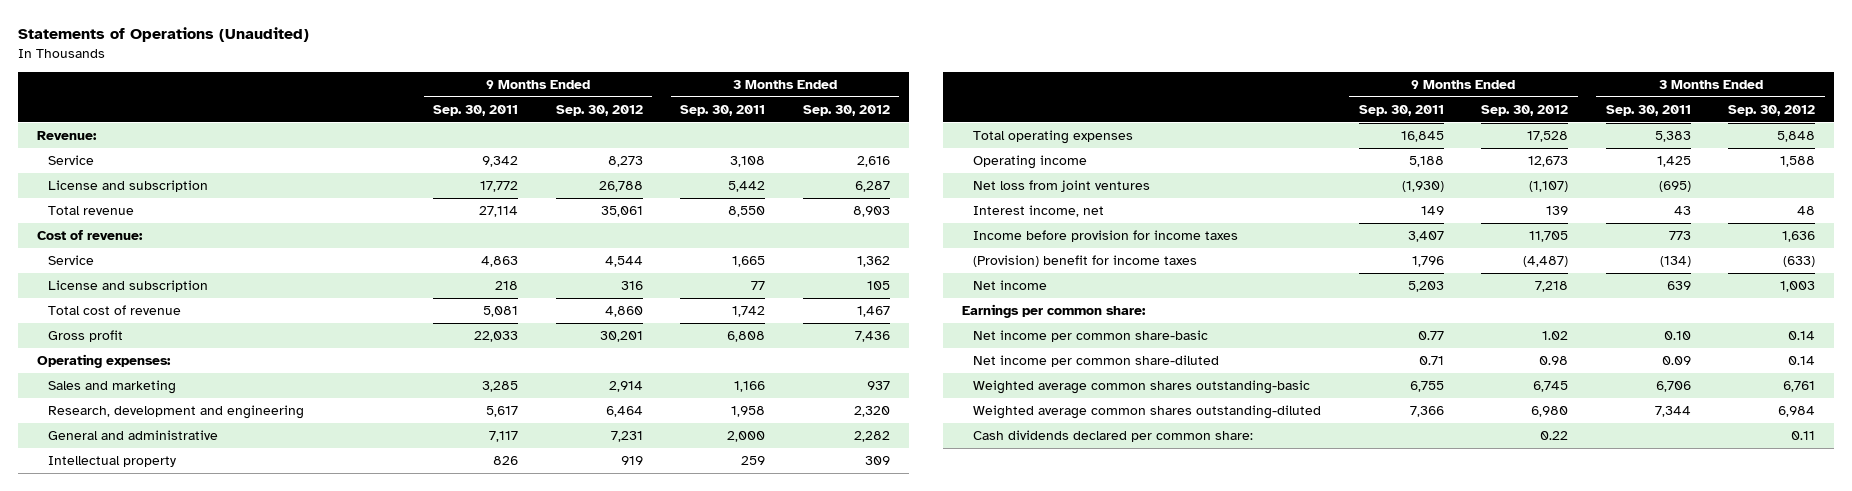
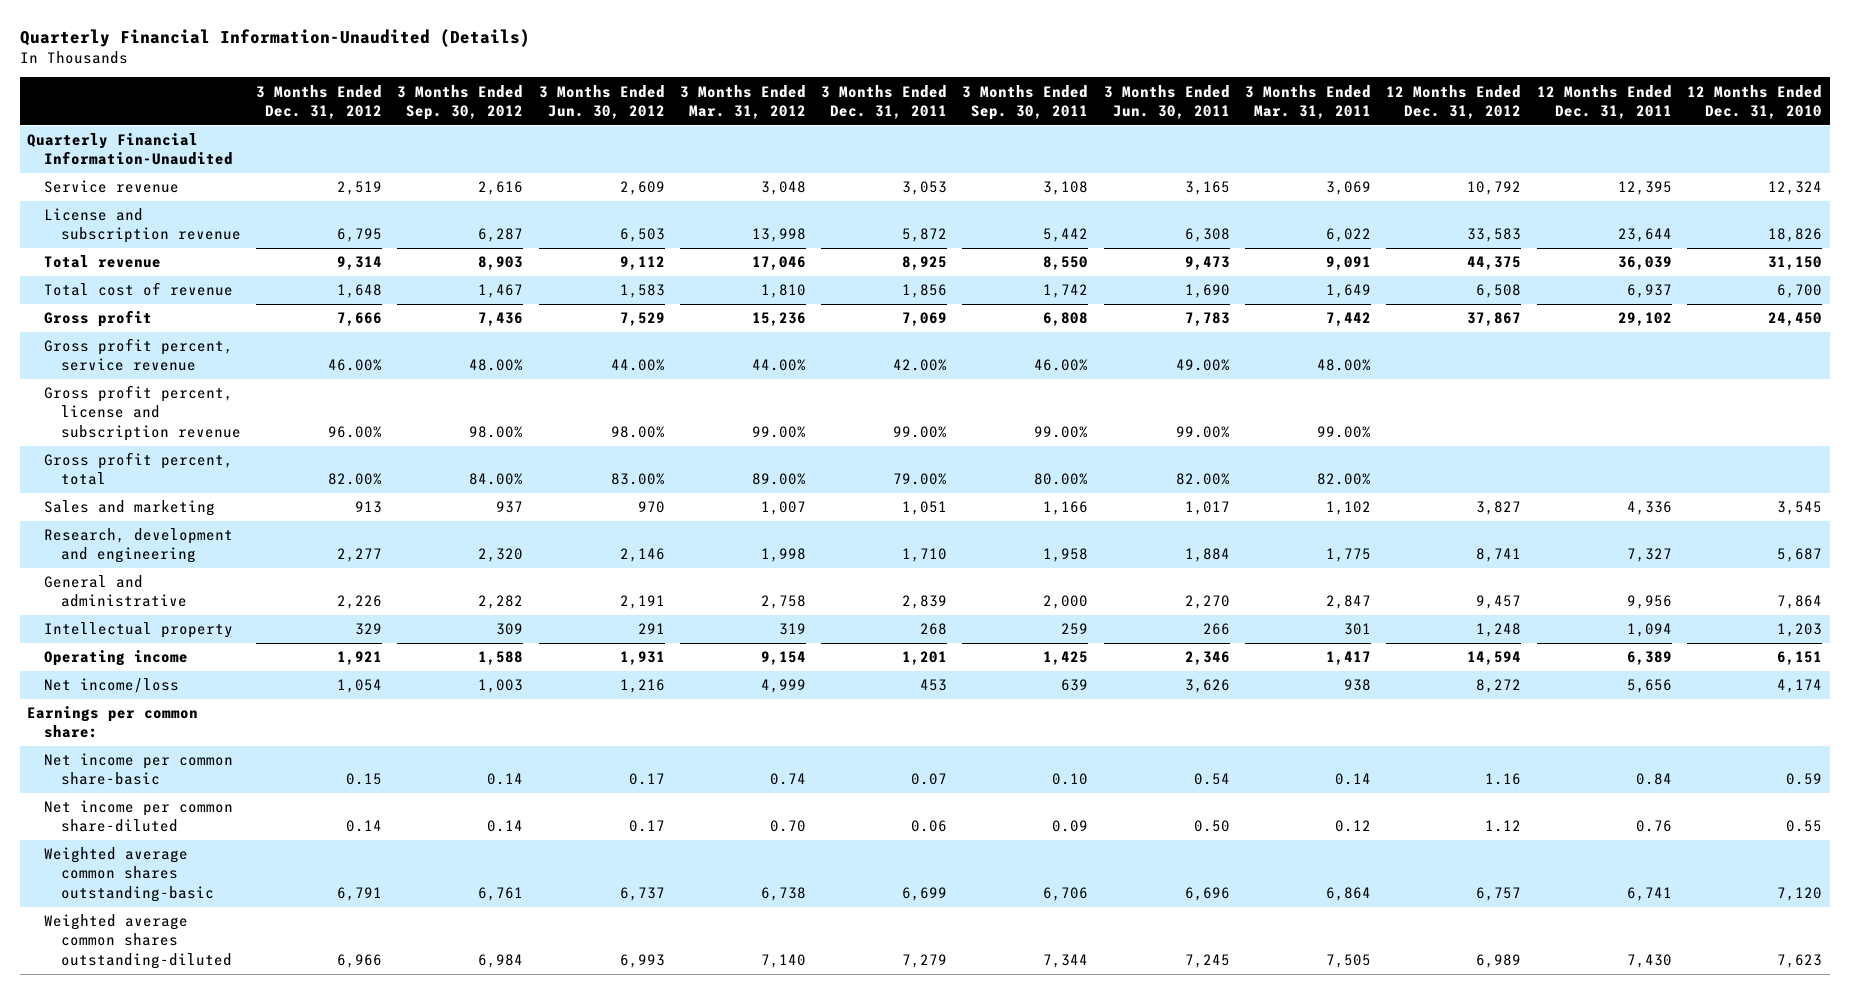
- Statements of Operations (Unaudited)
+ Quarterly Financial Information-Unaudited (Details)
- | 9 Months Ended Sep. 30, 2011 | 9 Months Ended Sep. 30, 2012 | 3 Months Ended Sep. 30, 2011 | 3 Months Ended Sep. 30, 2012
+ | 3 Months Ended Dec. 31, 2012 | 3 Months Ended Sep. 30, 2012 | 3 Months Ended Jun. 30, 2012 | 3 Months Ended Mar. 31, 2012 | 3 Months Ended Dec. 31, 2011 | 3 Months Ended Sep. 30, 2011 | 3 Months Ended Jun. 30, 2011 | 3 Months Ended Mar. 31, 2011 | 12 Months Ended Dec. 31, 2012 | 12 Months Ended Dec. 31, 2011 | 12 Months Ended Dec. 31, 2010
- Revenue:
- Service | 9,342 | 8,273 | 3,108 | 2,616
- License and subscription | 17,772 | 26,788 | 5,442 | 6,287
+ Quarterly Financial Information-Unaudited
+ Service revenue | 2,519 | 2,616 | 2,609 | 3,048 | 3,053 | 3,108 | 3,165 | 3,069 | 10,792 | 12,395 | 12,324
+ License and subscription revenue | 6,795 | 6,287 | 6,503 | 13,998 | 5,872 | 5,442 | 6,308 | 6,022 | 33,583 | 23,644 | 18,826
- Cost of revenue:
- Service | 4,863 | 4,544 | 1,665 | 1,362
- License and subscription | 218 | 316 | 77 | 105
- Operating expenses:
+ Gross profit percent, service revenue | 46.00% | 48.00% | 44.00% | 44.00% | 42.00% | 46.00% | 49.00% | 48.00% | | |
+ Gross profit percent, license and subscription revenue | 96.00% | 98.00% | 98.00% | 99.00% | 99.00% | 99.00% | 99.00% | 99.00% | | |
+ Gross profit percent, total | 82.00% | 84.00% | 83.00% | 89.00% | 79.00% | 80.00% | 82.00% | 82.00% | | |
- Total operating expenses | 16,845 | 17,528 | 5,383 | 5,848
- Net loss from joint ventures | (1,930) | (1,107) | (695) |
- Interest income, net | 149 | 139 | 43 | 48
- Income before provision for income taxes | 3,407 | 11,705 | 773 | 1,636
- (Provision) benefit for income taxes | 1,796 | (4,487) | (134) | (633)
- Net income | 5,203 | 7,218 | 639 | 1,003
+ Net income/loss | 1,054 | 1,003 | 1,216 | 4,999 | 453 | 639 | 3,626 | 938 | 8,272 | 5,656 | 4,174
- Cash dividends declared per common share: | | 0.22 | | 0.11

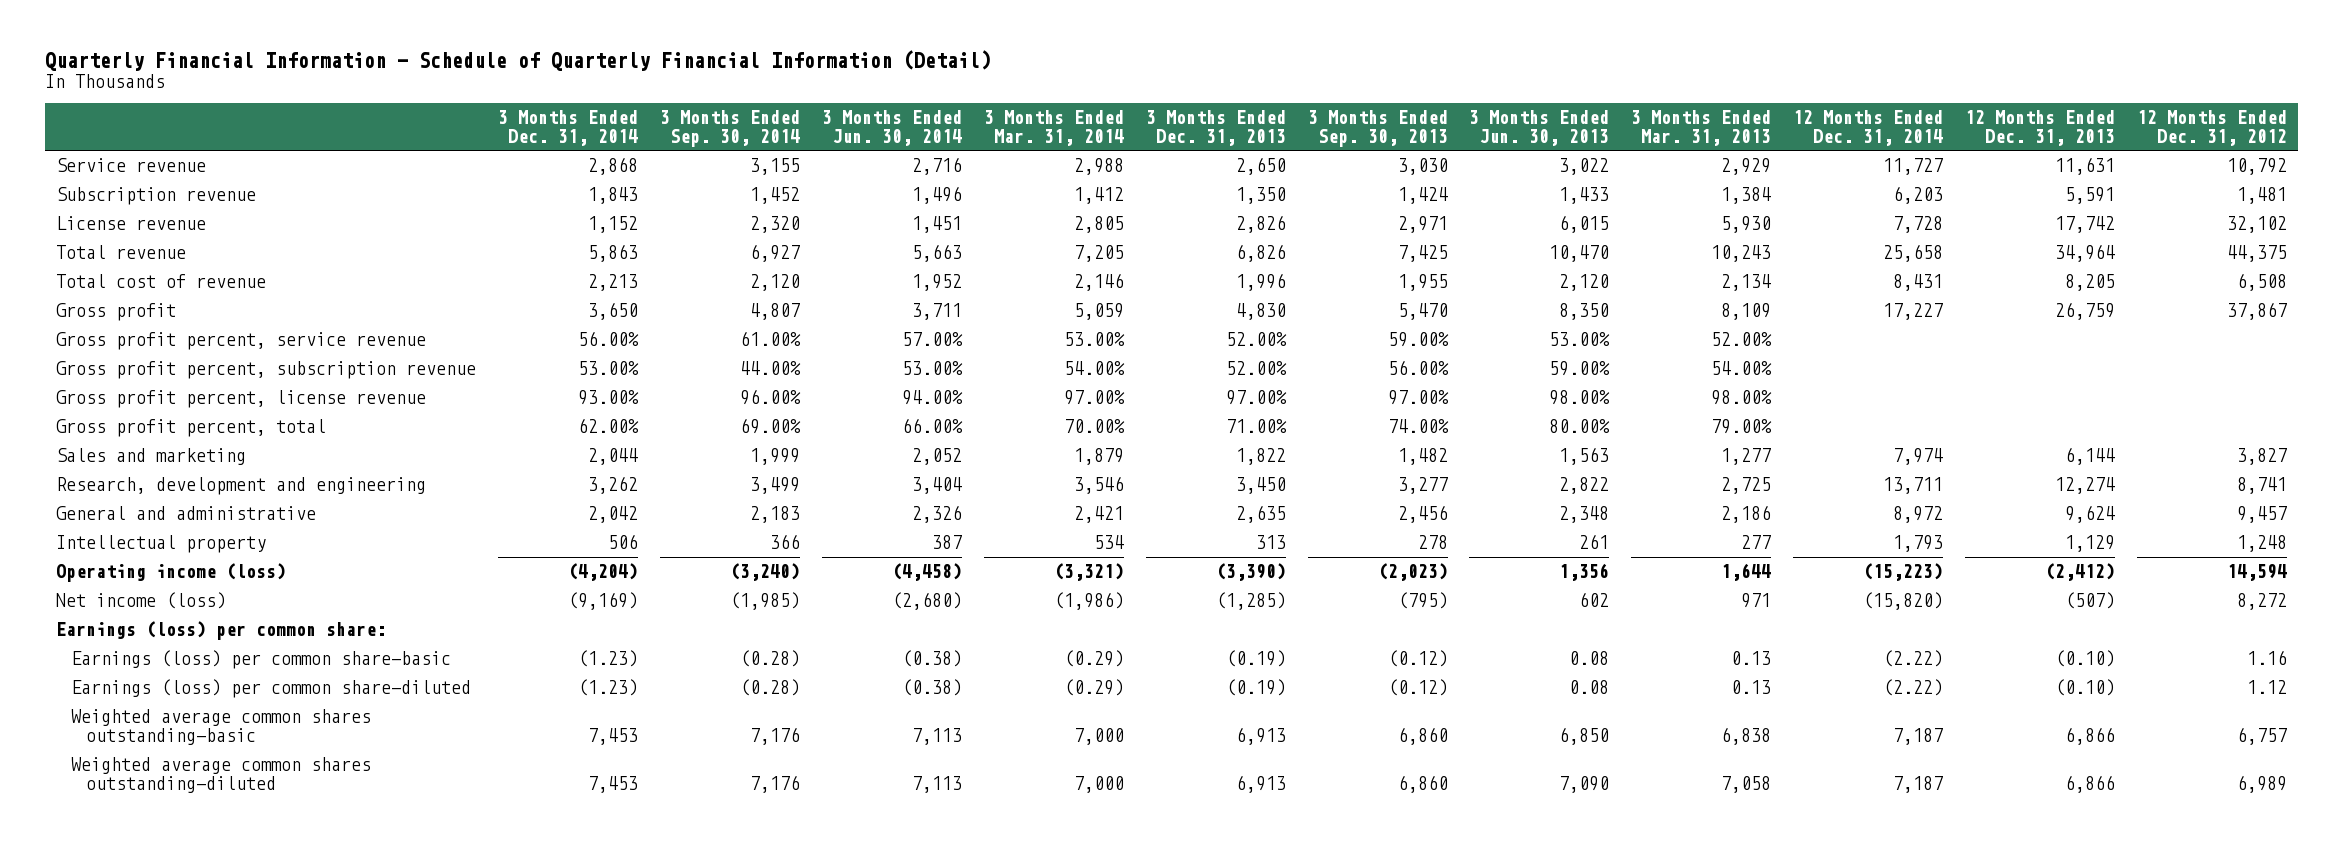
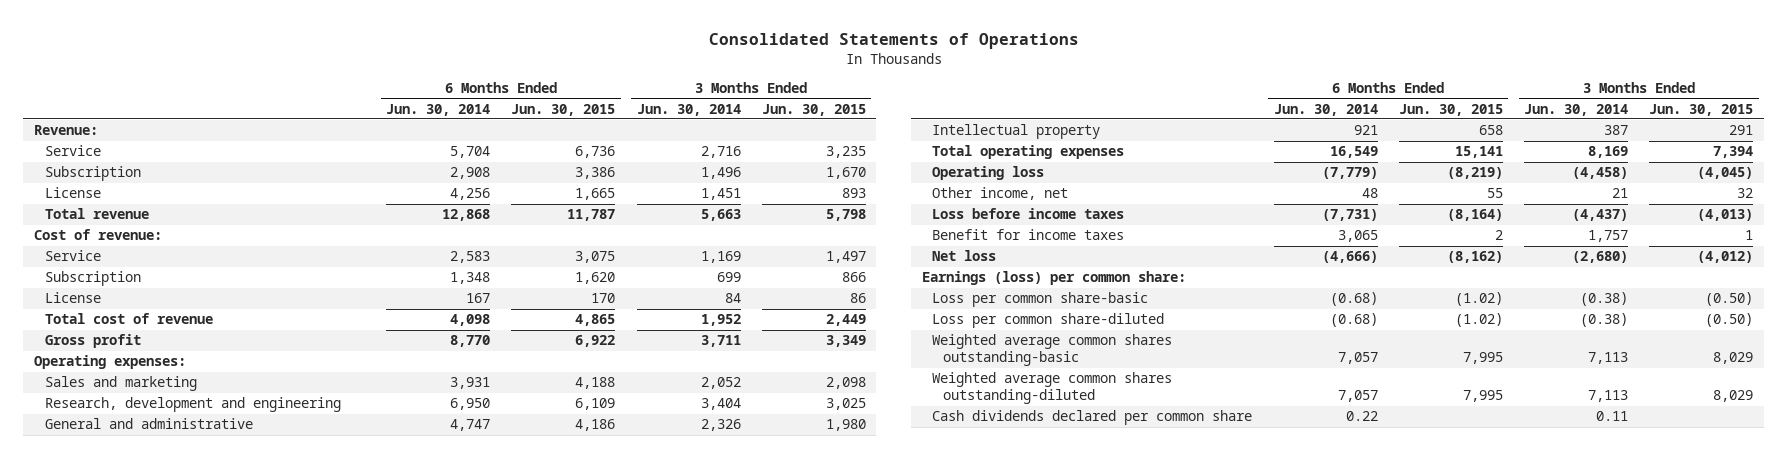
- Quarterly Financial Information - Schedule of Quarterly Financial Information (Detail)
+ Consolidated Statements of Operations
- | 3 Months Ended Dec. 31, 2014 | 3 Months Ended Sep. 30, 2014 | 3 Months Ended Jun. 30, 2014 | 3 Months Ended Mar. 31, 2014 | 3 Months Ended Dec. 31, 2013 | 3 Months Ended Sep. 30, 2013 | 3 Months Ended Jun. 30, 2013 | 3 Months Ended Mar. 31, 2013 | 12 Months Ended Dec. 31, 2014 | 12 Months Ended Dec. 31, 2013 | 12 Months Ended Dec. 31, 2012
+ | 6 Months Ended Jun. 30, 2014 | 6 Months Ended Jun. 30, 2015 | 3 Months Ended Jun. 30, 2014 | 3 Months Ended Jun. 30, 2015
- Service revenue | 2,868 | 3,155 | 2,716 | 2,988 | 2,650 | 3,030 | 3,022 | 2,929 | 11,727 | 11,631 | 10,792
- Subscription revenue | 1,843 | 1,452 | 1,496 | 1,412 | 1,350 | 1,424 | 1,433 | 1,384 | 6,203 | 5,591 | 1,481
- License revenue | 1,152 | 2,320 | 1,451 | 2,805 | 2,826 | 2,971 | 6,015 | 5,930 | 7,728 | 17,742 | 32,102
+ Revenue:
+ Service | 5,704 | 6,736 | 2,716 | 3,235
+ Subscription | 2,908 | 3,386 | 1,496 | 1,670
+ License | 4,256 | 1,665 | 1,451 | 893
+ Cost of revenue:
+ Service | 2,583 | 3,075 | 1,169 | 1,497
+ Subscription | 1,348 | 1,620 | 699 | 866
+ License | 167 | 170 | 84 | 86
- Gross profit percent, service revenue | 56.00% | 61.00% | 57.00% | 53.00% | 52.00% | 59.00% | 53.00% | 52.00% | | |
- Gross profit percent, subscription revenue | 53.00% | 44.00% | 53.00% | 54.00% | 52.00% | 56.00% | 59.00% | 54.00% | | |
- Gross profit percent, license revenue | 93.00% | 96.00% | 94.00% | 97.00% | 97.00% | 97.00% | 98.00% | 98.00% | | |
- Gross profit percent, total | 62.00% | 69.00% | 66.00% | 70.00% | 71.00% | 74.00% | 80.00% | 79.00% | | |
+ Operating expenses:
- Operating income (loss) | (4,204) | (3,240) | (4,458) | (3,321) | (3,390) | (2,023) | 1,356 | 1,644 | (15,223) | (2,412) | 14,594
- Net income (loss) | (9,169) | (1,985) | (2,680) | (1,986) | (1,285) | (795) | 602 | 971 | (15,820) | (507) | 8,272
+ Total operating expenses | 16,549 | 15,141 | 8,169 | 7,394
+ Operating loss | (7,779) | (8,219) | (4,458) | (4,045)
+ Other income, net | 48 | 55 | 21 | 32
+ Loss before income taxes | (7,731) | (8,164) | (4,437) | (4,013)
+ Benefit for income taxes | 3,065 | 2 | 1,757 | 1
+ Net loss | (4,666) | (8,162) | (2,680) | (4,012)
- Earnings (loss) per common share-basic | (1.23) | (0.28) | (0.38) | (0.29) | (0.19) | (0.12) | 0.08 | 0.13 | (2.22) | (0.10) | 1.16
- Earnings (loss) per common share-diluted | (1.23) | (0.28) | (0.38) | (0.29) | (0.19) | (0.12) | 0.08 | 0.13 | (2.22) | (0.10) | 1.12
+ Loss per common share-basic | (0.68) | (1.02) | (0.38) | (0.50)
+ Loss per common share-diluted | (0.68) | (1.02) | (0.38) | (0.50)
+ Cash dividends declared per common share | 0.22 | | 0.11 |

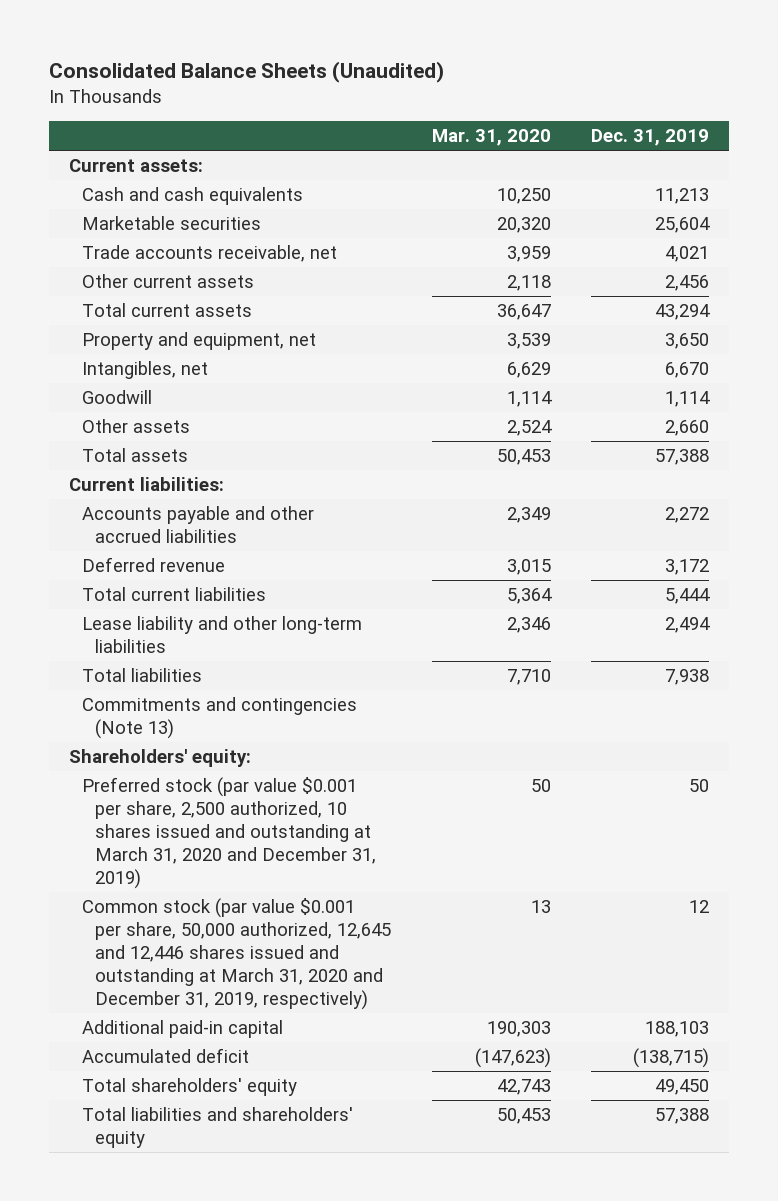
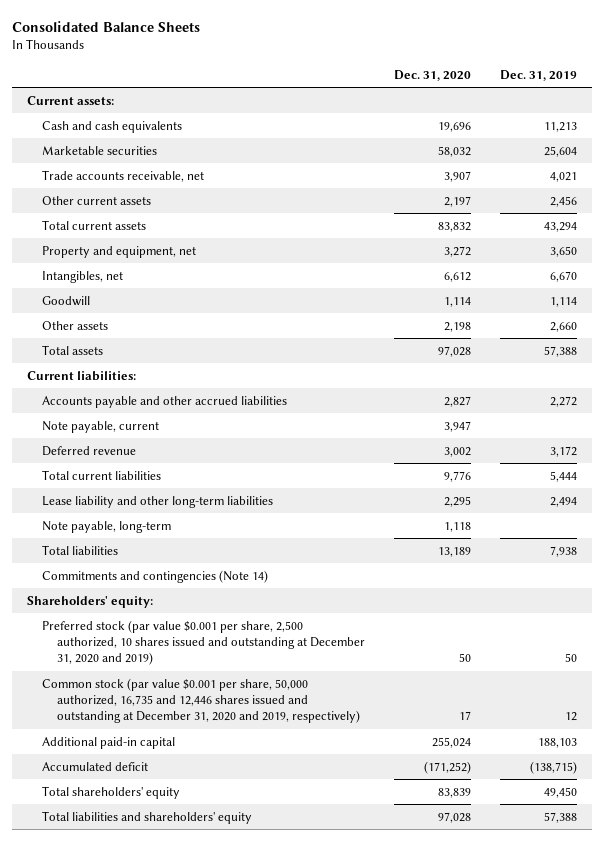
- Consolidated Balance Sheets (Unaudited)
+ Consolidated Balance Sheets
- | Mar. 31, 2020 | Dec. 31, 2019
+ | Dec. 31, 2020 | Dec. 31, 2019
+ Note payable, current | 3,947 |
+ Note payable, long-term | 1,118 |
- Commitments and contingencies (Note 13)
+ Commitments and contingencies (Note 14)
- Preferred stock (par value $0.001 per share, 2,500 authorized, 10 shares issued and outstanding at March 31, 2020 and December 31, 2019) | 50 | 50
- Common stock (par value $0.001 per share, 50,000 authorized, 12,645 and 12,446 shares issued and outstanding at March 31, 2020 and December 31, 2019, respectively) | 13 | 12
+ Preferred stock (par value $0.001 per share, 2,500 authorized, 10 shares issued and outstanding at December 31, 2020 and 2019) | 50 | 50
+ Common stock (par value $0.001 per share, 50,000 authorized, 16,735 and 12,446 shares issued and outstanding at December 31, 2020 and 2019, respectively) | 17 | 12

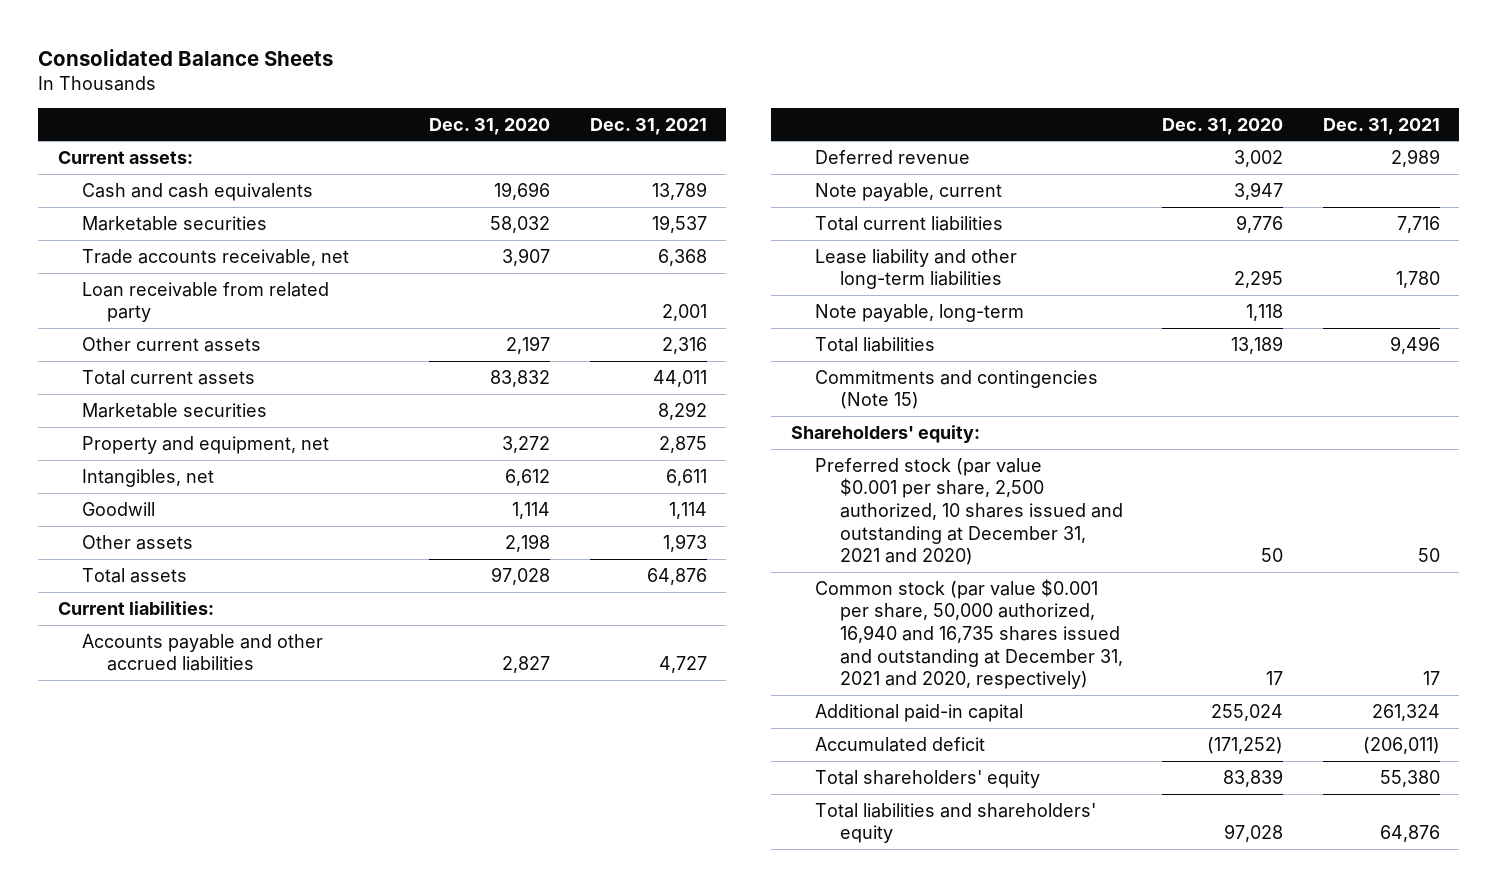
- | Dec. 31, 2020 | Dec. 31, 2019
+ | Dec. 31, 2020 | Dec. 31, 2021
+ Loan receivable from related party | | 2,001
+ Marketable securities | | 8,292
moved down: Note payable, current | 3,947 |
- Commitments and contingencies (Note 14)
+ Commitments and contingencies (Note 15)
- Preferred stock (par value $0.001 per share, 2,500 authorized, 10 shares issued and outstanding at December 31, 2020 and 2019) | 50 | 50
- Common stock (par value $0.001 per share, 50,000 authorized, 16,735 and 12,446 shares issued and outstanding at December 31, 2020 and 2019, respectively) | 17 | 12
+ Preferred stock (par value $0.001 per share, 2,500 authorized, 10 shares issued and outstanding at December 31, 2021 and 2020) | 50 | 50
+ Common stock (par value $0.001 per share, 50,000 authorized, 16,940 and 16,735 shares issued and outstanding at December 31, 2021 and 2020, respectively) | 17 | 17

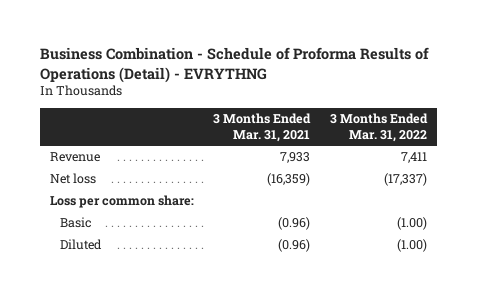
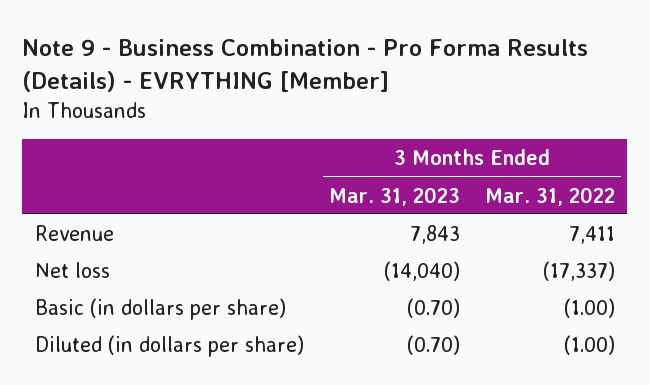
- Business Combination - Schedule of Proforma Results of Operations (Detail) - EVRYTHNG
+ Note 9 - Business Combination - Pro Forma Results (Details) - EVRYTHING [Member]
- | 3 Months Ended Mar. 31, 2021 | 3 Months Ended Mar. 31, 2022
+ | 3 Months Ended Mar. 31, 2023 | 3 Months Ended Mar. 31, 2022
- Loss per common share:
- Basic | (0.96) | (1.00)
- Diluted | (0.96) | (1.00)
+ Basic (in dollars per share) | (0.70) | (1.00)
+ Diluted (in dollars per share) | (0.70) | (1.00)

